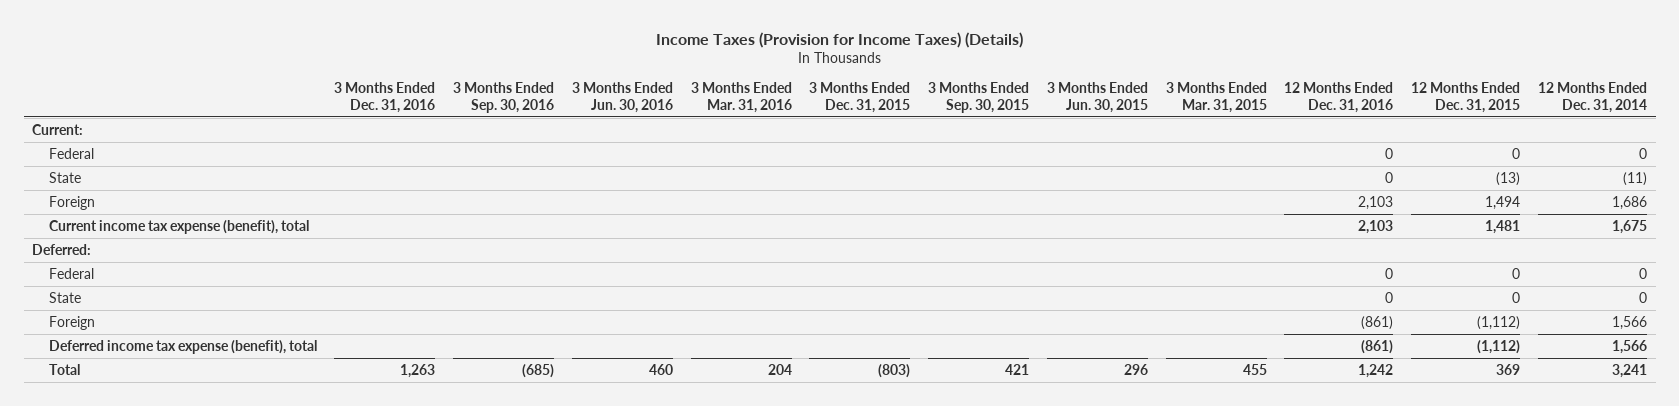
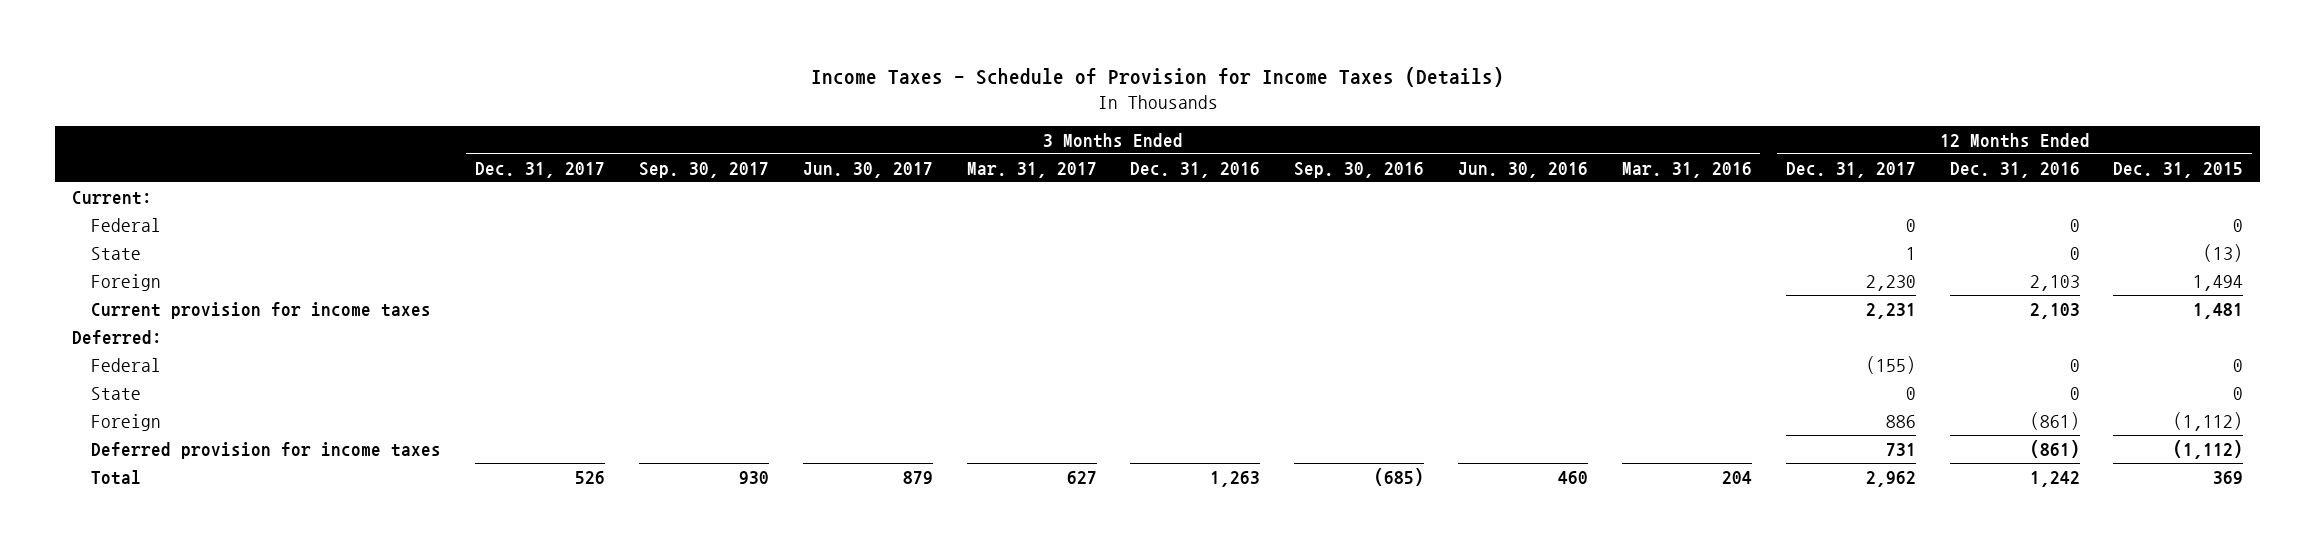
- Income Taxes (Provision for Income Taxes) (Details)
+ Income Taxes - Schedule of Provision for Income Taxes (Details)
- | 3 Months Ended Dec. 31, 2016 | 3 Months Ended Sep. 30, 2016 | 3 Months Ended Jun. 30, 2016 | 3 Months Ended Mar. 31, 2016 | 3 Months Ended Dec. 31, 2015 | 3 Months Ended Sep. 30, 2015 | 3 Months Ended Jun. 30, 2015 | 3 Months Ended Mar. 31, 2015 | 12 Months Ended Dec. 31, 2016 | 12 Months Ended Dec. 31, 2015 | 12 Months Ended Dec. 31, 2014
+ | 3 Months Ended Dec. 31, 2017 | 3 Months Ended Sep. 30, 2017 | 3 Months Ended Jun. 30, 2017 | 3 Months Ended Mar. 31, 2017 | 3 Months Ended Dec. 31, 2016 | 3 Months Ended Sep. 30, 2016 | 3 Months Ended Jun. 30, 2016 | 3 Months Ended Mar. 31, 2016 | 12 Months Ended Dec. 31, 2017 | 12 Months Ended Dec. 31, 2016 | 12 Months Ended Dec. 31, 2015
- Current income tax expense (benefit), total | | | | | | | | | 2,103 | 1,481 | 1,675
+ Current provision for income taxes | | | | | | | | | 2,231 | 2,103 | 1,481
- Deferred income tax expense (benefit), total | | | | | | | | | (861) | (1,112) | 1,566
+ Deferred provision for income taxes | | | | | | | | | 731 | (861) | (1,112)

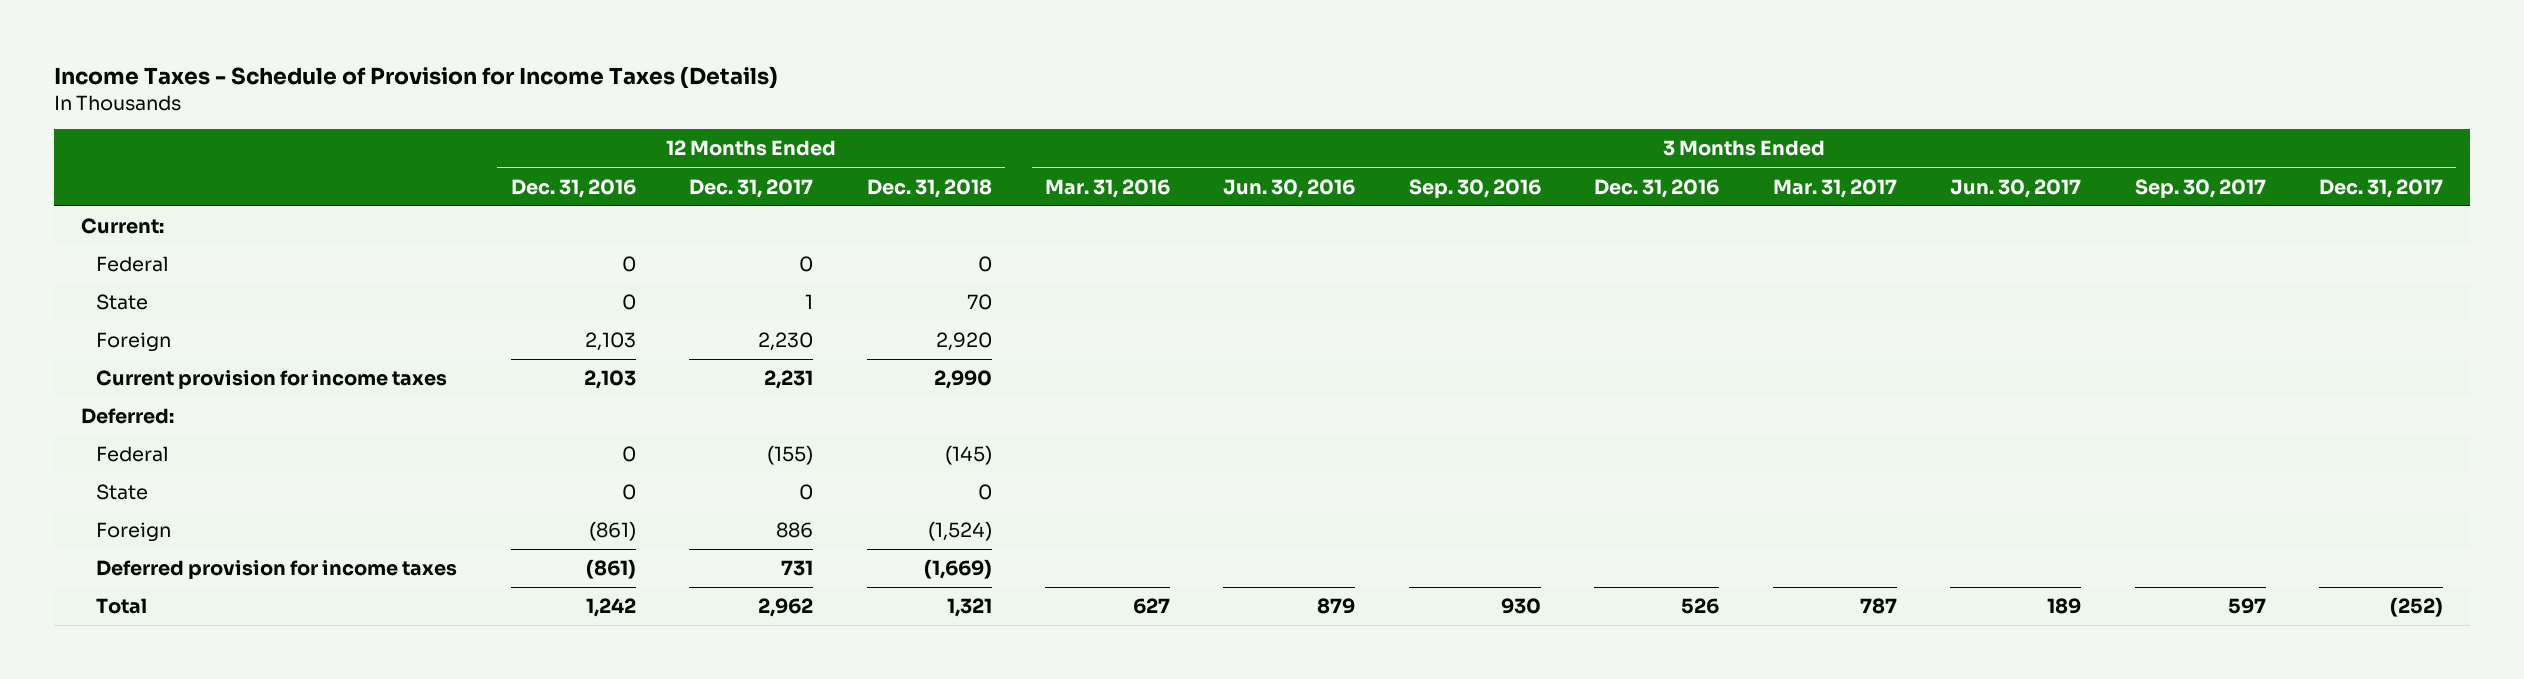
- | 3 Months Ended Dec. 31, 2017 | 3 Months Ended Sep. 30, 2017 | 3 Months Ended Jun. 30, 2017 | 3 Months Ended Mar. 31, 2017 | 3 Months Ended Dec. 31, 2016 | 3 Months Ended Sep. 30, 2016 | 3 Months Ended Jun. 30, 2016 | 3 Months Ended Mar. 31, 2016 | 12 Months Ended Dec. 31, 2017 | 12 Months Ended Dec. 31, 2016 | 12 Months Ended Dec. 31, 2015
+ | 12 Months Ended Dec. 31, 2016 | 12 Months Ended Dec. 31, 2017 | 12 Months Ended Dec. 31, 2018 | 3 Months Ended Mar. 31, 2016 | 3 Months Ended Jun. 30, 2016 | 3 Months Ended Sep. 30, 2016 | 3 Months Ended Dec. 31, 2016 | 3 Months Ended Mar. 31, 2017 | 3 Months Ended Jun. 30, 2017 | 3 Months Ended Sep. 30, 2017 | 3 Months Ended Dec. 31, 2017
- Total | 526 | 930 | 879 | 627 | 1,263 | (685) | 460 | 204 | 2,962 | 1,242 | 369
+ Total | 1,242 | 2,962 | 1,321 | 627 | 879 | 930 | 526 | 787 | 189 | 597 | (252)

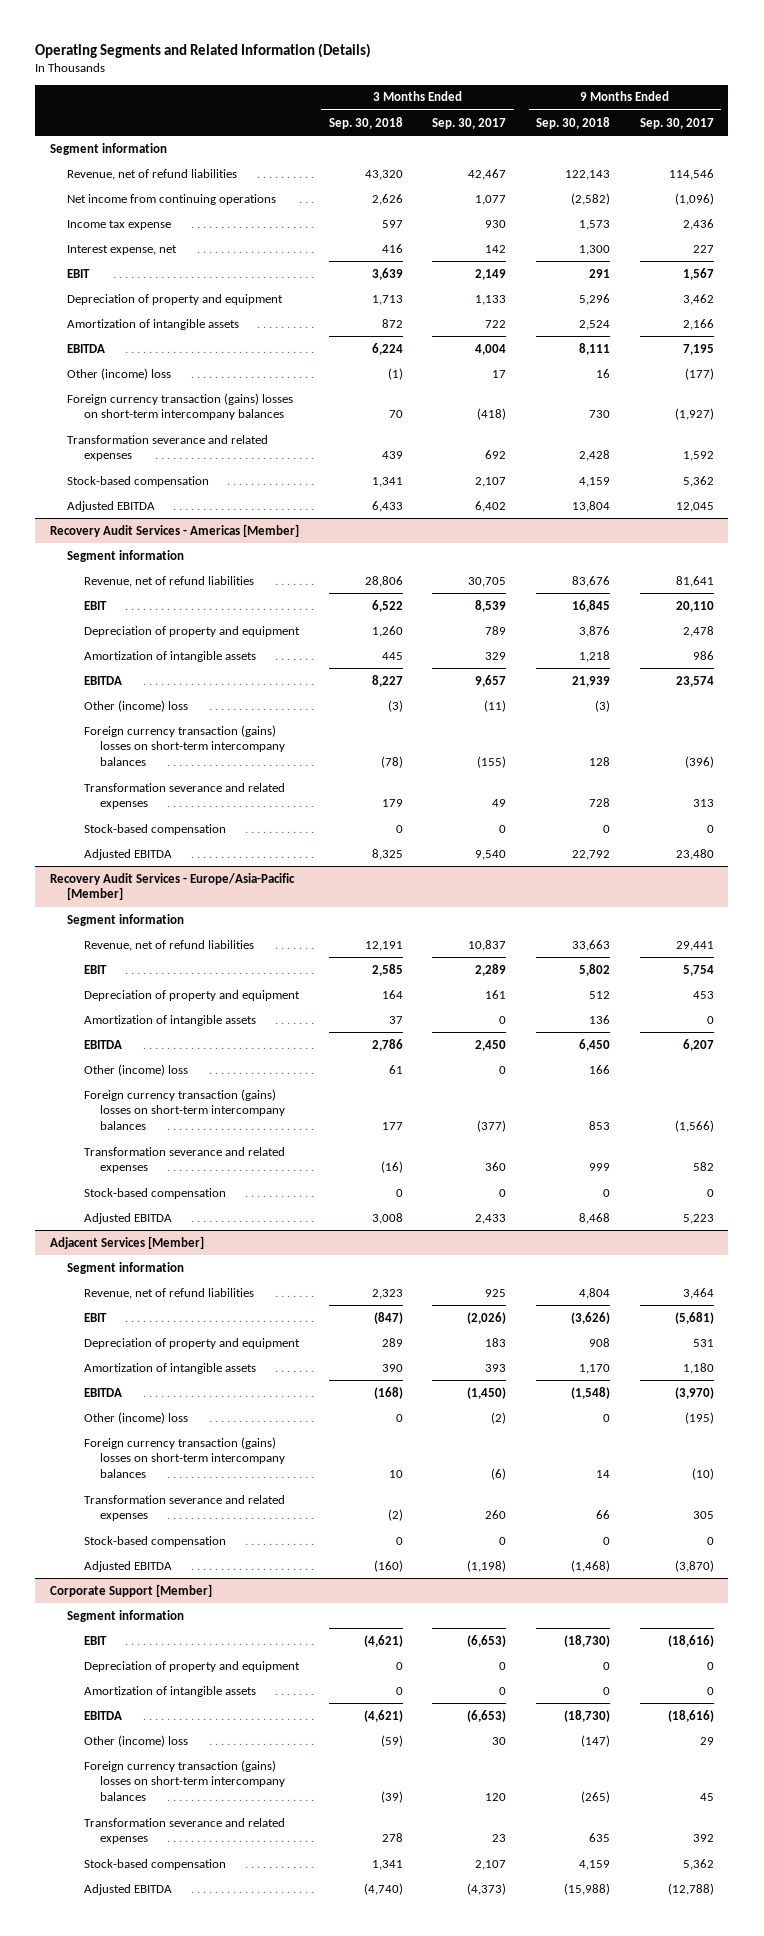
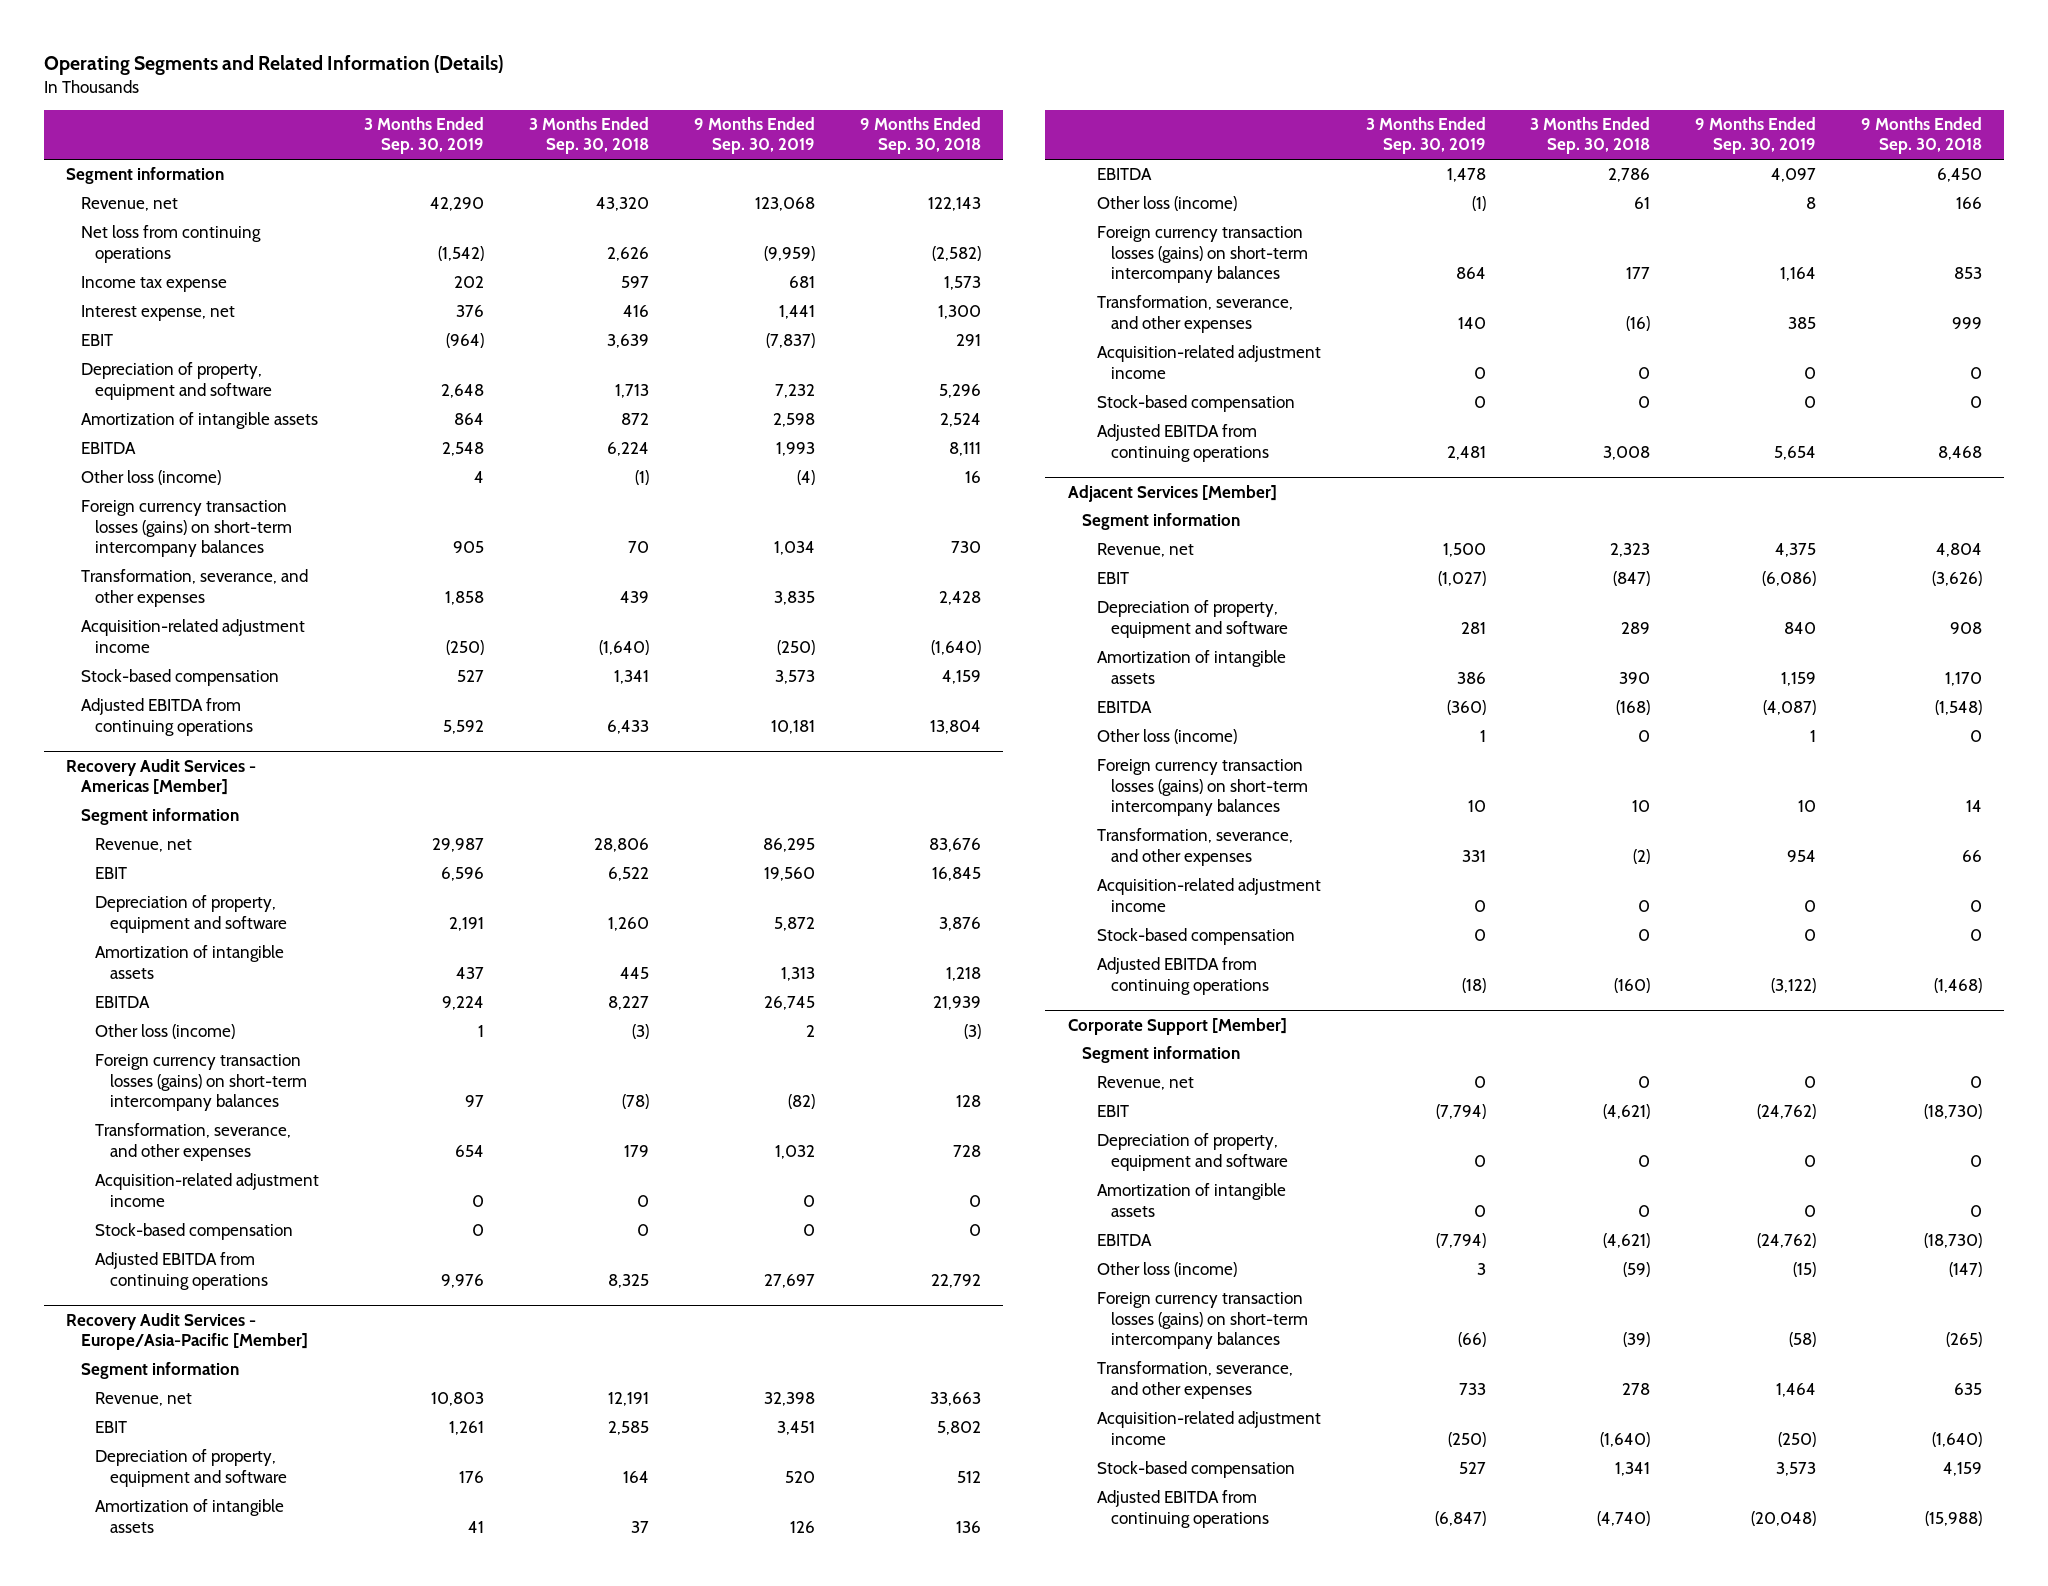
- | 3 Months Ended Sep. 30, 2018 | 3 Months Ended Sep. 30, 2017 | 9 Months Ended Sep. 30, 2018 | 9 Months Ended Sep. 30, 2017
+ | 3 Months Ended Sep. 30, 2019 | 3 Months Ended Sep. 30, 2018 | 9 Months Ended Sep. 30, 2019 | 9 Months Ended Sep. 30, 2018
- Revenue, net of refund liabilities | 43,320 | 42,467 | 122,143 | 114,546
- Net income from continuing operations | 2,626 | 1,077 | (2,582) | (1,096)
+ Revenue, net | 42,290 | 43,320 | 123,068 | 122,143
+ Net loss from continuing operations | (1,542) | 2,626 | (9,959) | (2,582)
- Depreciation of property and equipment | 1,713 | 1,133 | 5,296 | 3,462
+ Depreciation of property, equipment and software | 2,648 | 1,713 | 7,232 | 5,296
- Other (income) loss | (1) | 17 | 16 | (177)
- Foreign currency transaction (gains) losses on short-term intercompany balances | 70 | (418) | 730 | (1,927)
- Transformation severance and related expenses | 439 | 692 | 2,428 | 1,592
+ Other loss (income) | 4 | (1) | (4) | 16
+ Foreign currency transaction losses (gains) on short-term intercompany balances | 905 | 70 | 1,034 | 730
+ Transformation, severance, and other expenses | 1,858 | 439 | 3,835 | 2,428
+ Acquisition-related adjustment income | (250) | (1,640) | (250) | (1,640)
- Adjusted EBITDA | 6,433 | 6,402 | 13,804 | 12,045
+ Adjusted EBITDA from continuing operations | 5,592 | 6,433 | 10,181 | 13,804
@ Recovery Audit Services - Americas [Member]
- Revenue, net of refund liabilities | 28,806 | 30,705 | 83,676 | 81,641
+ Revenue, net | 29,987 | 28,806 | 86,295 | 83,676
- Depreciation of property and equipment | 1,260 | 789 | 3,876 | 2,478
+ Depreciation of property, equipment and software | 2,191 | 1,260 | 5,872 | 3,876
- Other (income) loss | (3) | (11) | (3) |
- Foreign currency transaction (gains) losses on short-term intercompany balances | (78) | (155) | 128 | (396)
- Transformation severance and related expenses | 179 | 49 | 728 | 313
+ Other loss (income) | 1 | (3) | 2 | (3)
+ Foreign currency transaction losses (gains) on short-term intercompany balances | 97 | (78) | (82) | 128
+ Transformation, severance, and other expenses | 654 | 179 | 1,032 | 728
+ Acquisition-related adjustment income | 0 | 0 | 0 | 0
- Adjusted EBITDA | 8,325 | 9,540 | 22,792 | 23,480
+ Adjusted EBITDA from continuing operations | 9,976 | 8,325 | 27,697 | 22,792
@ Recovery Audit Services - Europe/Asia-Pacific [Member]
- Revenue, net of refund liabilities | 12,191 | 10,837 | 33,663 | 29,441
+ Revenue, net | 10,803 | 12,191 | 32,398 | 33,663
- Depreciation of property and equipment | 164 | 161 | 512 | 453
+ Depreciation of property, equipment and software | 176 | 164 | 520 | 512
- Other (income) loss | 61 | 0 | 166 |
- Foreign currency transaction (gains) losses on short-term intercompany balances | 177 | (377) | 853 | (1,566)
- Transformation severance and related expenses | (16) | 360 | 999 | 582
+ Other loss (income) | (1) | 61 | 8 | 166
+ Foreign currency transaction losses (gains) on short-term intercompany balances | 864 | 177 | 1,164 | 853
+ Transformation, severance, and other expenses | 140 | (16) | 385 | 999
+ Acquisition-related adjustment income | 0 | 0 | 0 | 0
- Adjusted EBITDA | 3,008 | 2,433 | 8,468 | 5,223
+ Adjusted EBITDA from continuing operations | 2,481 | 3,008 | 5,654 | 8,468
@ Adjacent Services [Member]
- Revenue, net of refund liabilities | 2,323 | 925 | 4,804 | 3,464
+ Revenue, net | 1,500 | 2,323 | 4,375 | 4,804
- Depreciation of property and equipment | 289 | 183 | 908 | 531
+ Depreciation of property, equipment and software | 281 | 289 | 840 | 908
- Other (income) loss | 0 | (2) | 0 | (195)
- Foreign currency transaction (gains) losses on short-term intercompany balances | 10 | (6) | 14 | (10)
- Transformation severance and related expenses | (2) | 260 | 66 | 305
+ Other loss (income) | 1 | 0 | 1 | 0
+ Foreign currency transaction losses (gains) on short-term intercompany balances | 10 | 10 | 10 | 14
+ Transformation, severance, and other expenses | 331 | (2) | 954 | 66
+ Acquisition-related adjustment income | 0 | 0 | 0 | 0
- Adjusted EBITDA | (160) | (1,198) | (1,468) | (3,870)
+ Adjusted EBITDA from continuing operations | (18) | (160) | (3,122) | (1,468)
@ Corporate Support [Member]
+ Revenue, net | 0 | 0 | 0 | 0
- Depreciation of property and equipment | 0 | 0 | 0 | 0
+ Depreciation of property, equipment and software | 0 | 0 | 0 | 0
- Other (income) loss | (59) | 30 | (147) | 29
- Foreign currency transaction (gains) losses on short-term intercompany balances | (39) | 120 | (265) | 45
- Transformation severance and related expenses | 278 | 23 | 635 | 392
+ Other loss (income) | 3 | (59) | (15) | (147)
+ Foreign currency transaction losses (gains) on short-term intercompany balances | (66) | (39) | (58) | (265)
+ Transformation, severance, and other expenses | 733 | 278 | 1,464 | 635
+ Acquisition-related adjustment income | (250) | (1,640) | (250) | (1,640)
- Adjusted EBITDA | (4,740) | (4,373) | (15,988) | (12,788)
+ Adjusted EBITDA from continuing operations | (6,847) | (4,740) | (20,048) | (15,988)

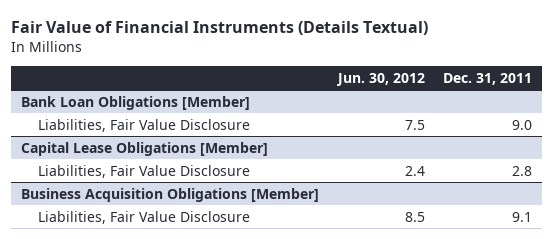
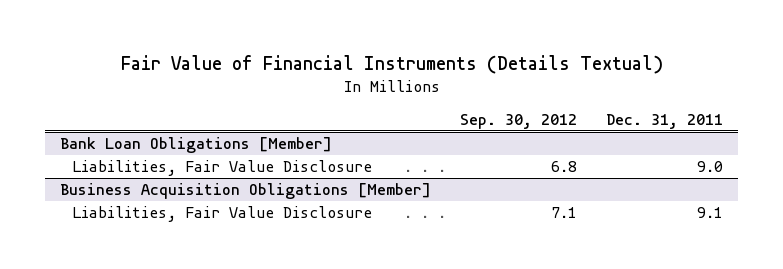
- | Jun. 30, 2012 | Dec. 31, 2011
+ | Sep. 30, 2012 | Dec. 31, 2011
- Capital Lease Obligations [Member]
- Liabilities, Fair Value Disclosure | 2.4 | 2.8

